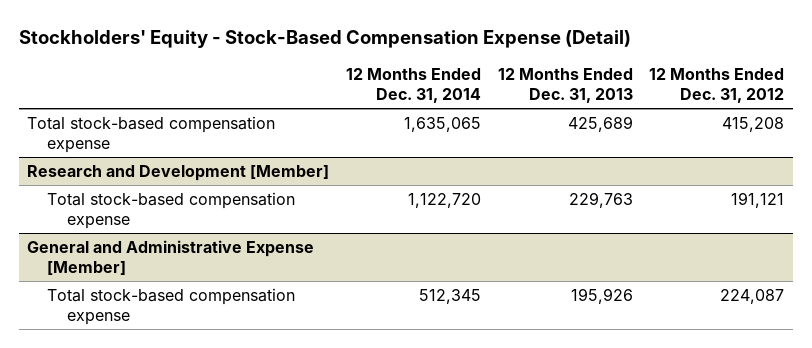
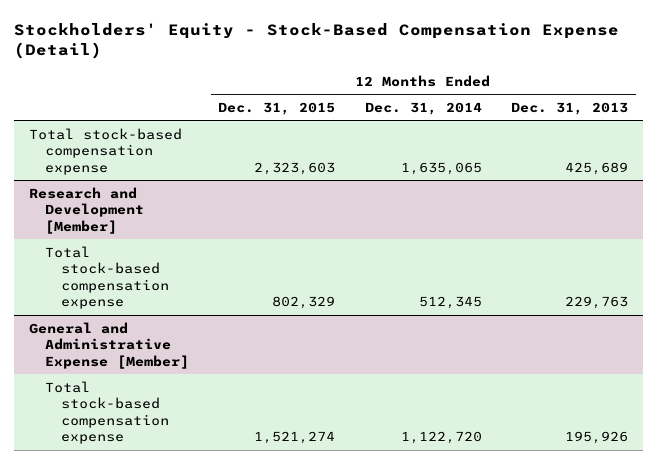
- | 12 Months Ended Dec. 31, 2014 | 12 Months Ended Dec. 31, 2013 | 12 Months Ended Dec. 31, 2012
+ | 12 Months Ended Dec. 31, 2015 | 12 Months Ended Dec. 31, 2014 | 12 Months Ended Dec. 31, 2013
@ Research and Development [Member]
- Total stock-based compensation expense | 1,122,720 | 229,763 | 191,121
+ Total stock-based compensation expense | 802,329 | 512,345 | 229,763
@ General and Administrative Expense [Member]
- Total stock-based compensation expense | 512,345 | 195,926 | 224,087
+ Total stock-based compensation expense | 1,521,274 | 1,122,720 | 195,926

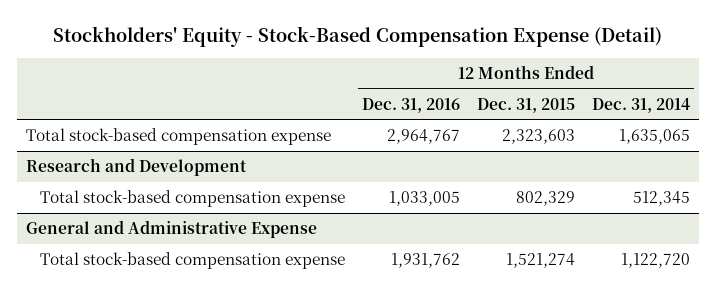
- | 12 Months Ended Dec. 31, 2015 | 12 Months Ended Dec. 31, 2014 | 12 Months Ended Dec. 31, 2013
+ | 12 Months Ended Dec. 31, 2016 | 12 Months Ended Dec. 31, 2015 | 12 Months Ended Dec. 31, 2014
- Research and Development [Member]
+ Research and Development
- General and Administrative Expense [Member]
+ General and Administrative Expense

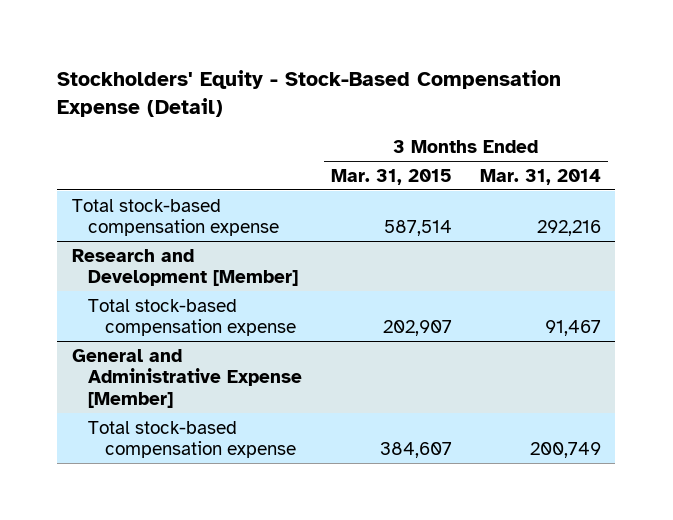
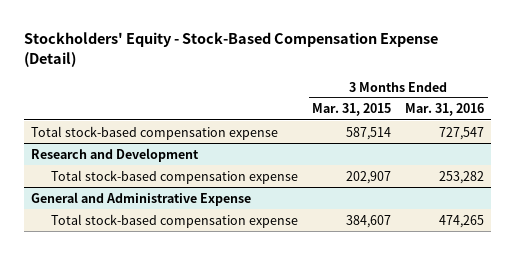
- | 3 Months Ended Mar. 31, 2015 | 3 Months Ended Mar. 31, 2014
+ | 3 Months Ended Mar. 31, 2015 | 3 Months Ended Mar. 31, 2016
- Research and Development [Member]
+ Research and Development
- General and Administrative Expense [Member]
+ General and Administrative Expense

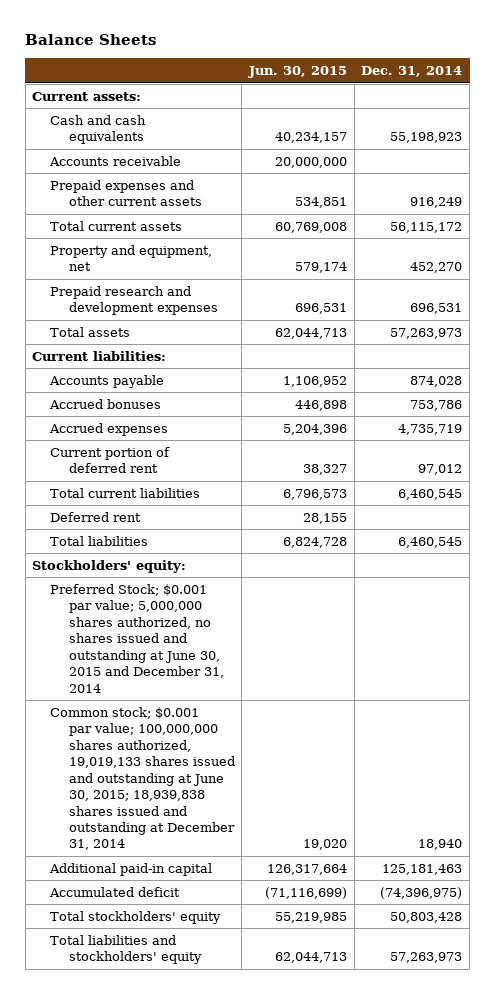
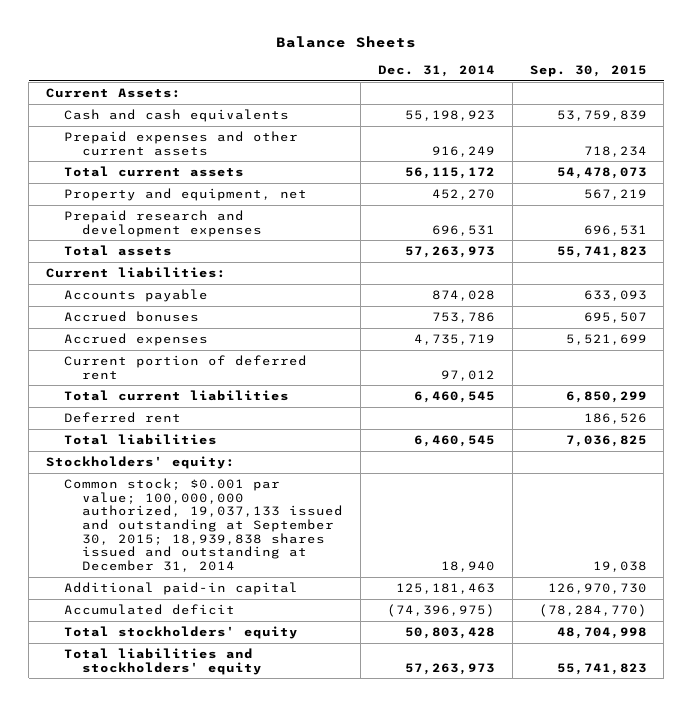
- | Jun. 30, 2015 | Dec. 31, 2014
+ | Dec. 31, 2014 | Sep. 30, 2015
- Current assets:
+ Current Assets:
- Accounts receivable | 20,000,000 |
- Preferred Stock; $0.001 par value; 5,000,000 shares authorized, no shares issued and outstanding at June 30, 2015 and December 31, 2014
- Common stock; $0.001 par value; 100,000,000 shares authorized, 19,019,133 shares issued and outstanding at June 30, 2015; 18,939,838 shares issued and outstanding at December 31, 2014 | 19,020 | 18,940
+ Common stock; $0.001 par value; 100,000,000 authorized, 19,037,133 issued and outstanding at September 30, 2015; 18,939,838 shares issued and outstanding at December 31, 2014 | 18,940 | 19,038

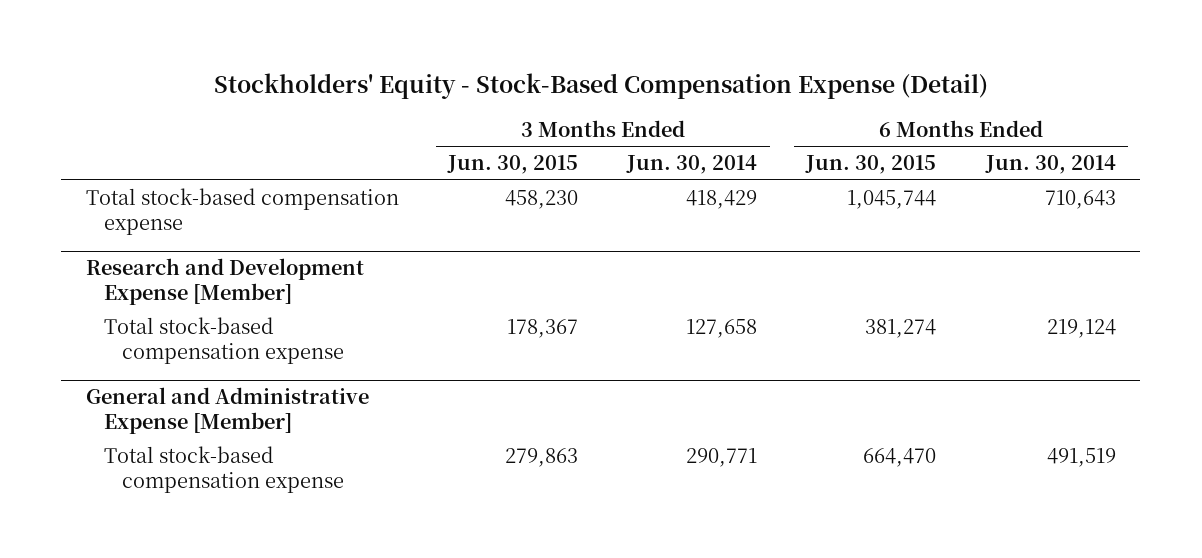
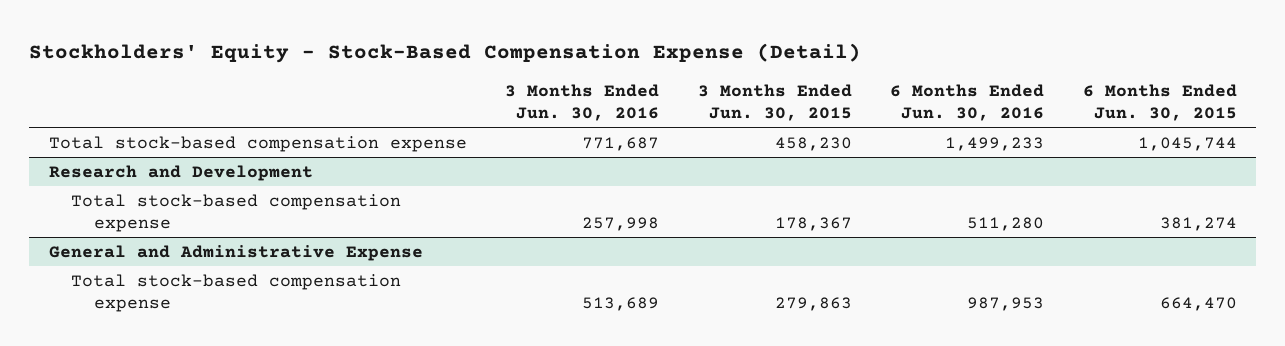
- | 3 Months Ended Jun. 30, 2015 | 3 Months Ended Jun. 30, 2014 | 6 Months Ended Jun. 30, 2015 | 6 Months Ended Jun. 30, 2014
+ | 3 Months Ended Jun. 30, 2016 | 3 Months Ended Jun. 30, 2015 | 6 Months Ended Jun. 30, 2016 | 6 Months Ended Jun. 30, 2015
- Research and Development Expense [Member]
+ Research and Development
- General and Administrative Expense [Member]
+ General and Administrative Expense

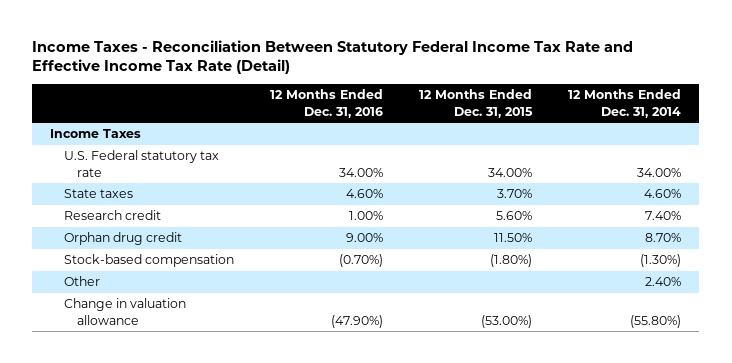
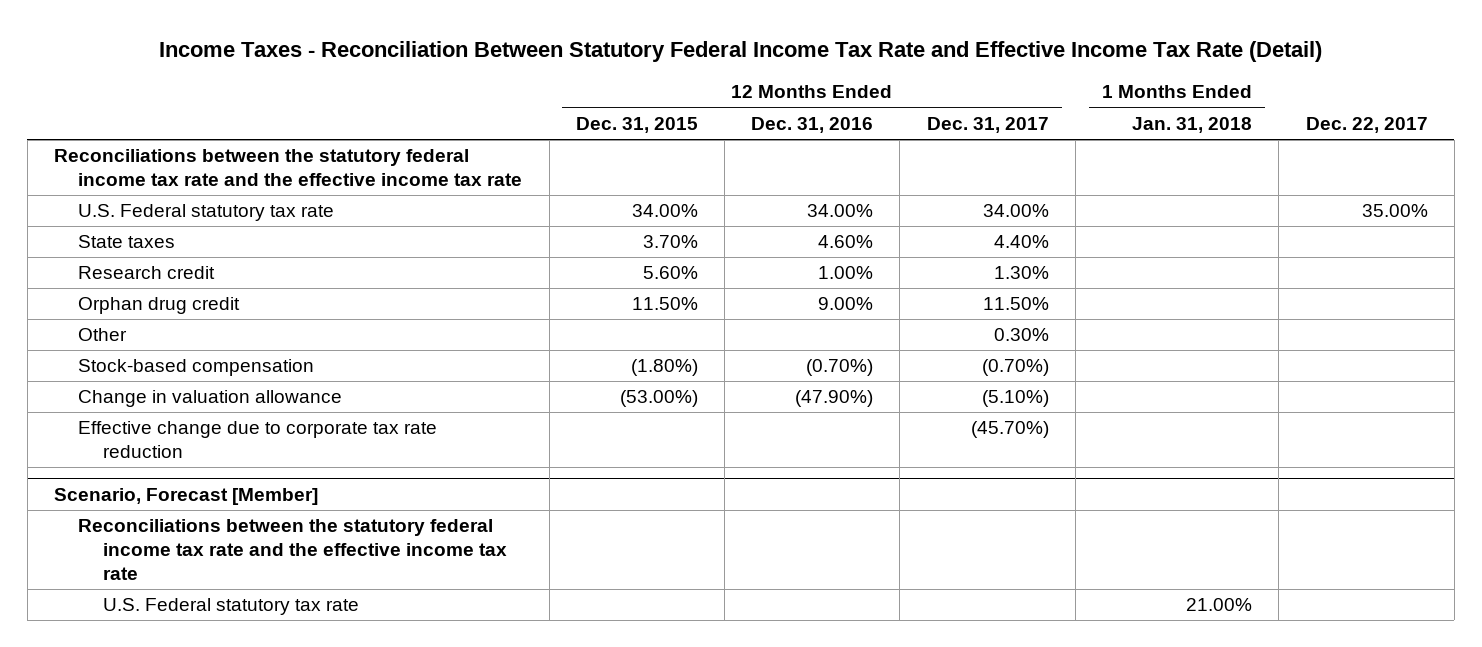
- | 12 Months Ended Dec. 31, 2016 | 12 Months Ended Dec. 31, 2015 | 12 Months Ended Dec. 31, 2014
+ | 12 Months Ended Dec. 31, 2015 | 12 Months Ended Dec. 31, 2016 | 12 Months Ended Dec. 31, 2017 | 1 Months Ended Jan. 31, 2018 | Dec. 22, 2017
- Income Taxes
+ Reconciliations between the statutory federal income tax rate and the effective income tax rate
moved down: Stock-based compensation | (1.80%) | (0.70%) | (0.70%) | |
+ Effective change due to corporate tax rate reduction | | | (45.70%) | |
+ Scenario, Forecast [Member]
+ Reconciliations between the statutory federal income tax rate and the effective income tax rate
+ U.S. Federal statutory tax rate | | | | 21.00% |

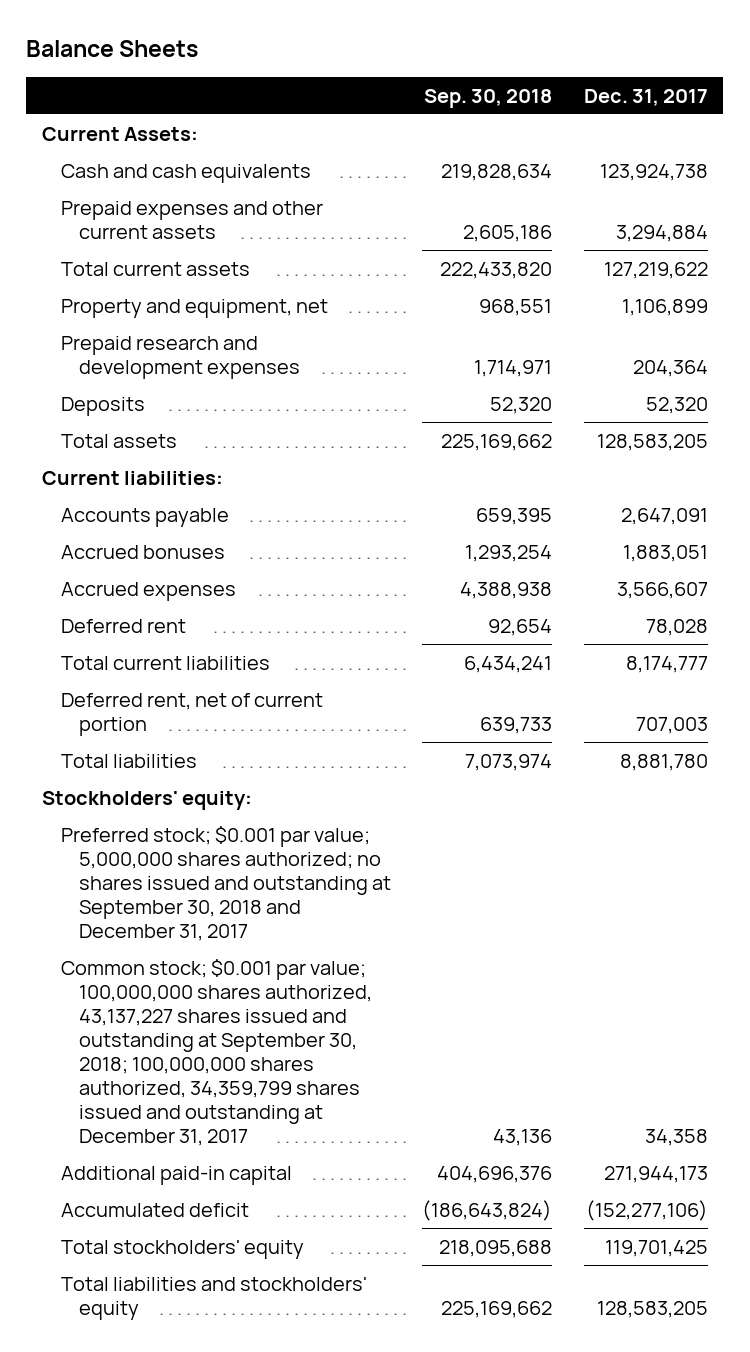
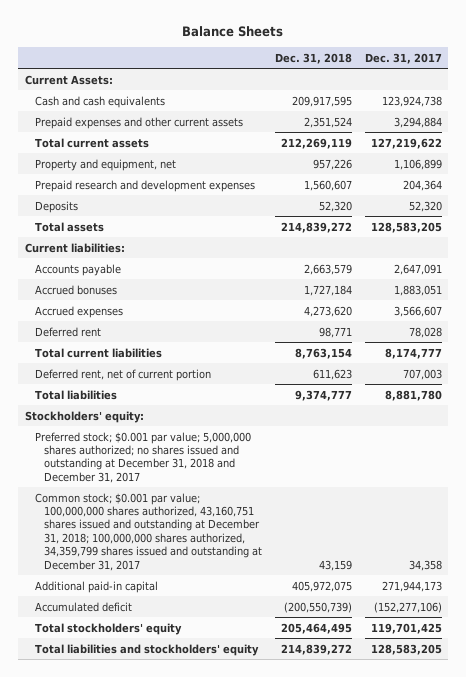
- | Sep. 30, 2018 | Dec. 31, 2017
+ | Dec. 31, 2018 | Dec. 31, 2017
- Preferred stock; $0.001 par value; 5,000,000 shares authorized; no shares issued and outstanding at September 30, 2018 and December 31, 2017
- Common stock; $0.001 par value; 100,000,000 shares authorized, 43,137,227 shares issued and outstanding at September 30, 2018; 100,000,000 shares authorized, 34,359,799 shares issued and outstanding at December 31, 2017 | 43,136 | 34,358
+ Preferred stock; $0.001 par value; 5,000,000 shares authorized; no shares issued and outstanding at December 31, 2018 and December 31, 2017
+ Common stock; $0.001 par value; 100,000,000 shares authorized, 43,160,751 shares issued and outstanding at December 31, 2018; 100,000,000 shares authorized, 34,359,799 shares issued and outstanding at December 31, 2017 | 43,159 | 34,358

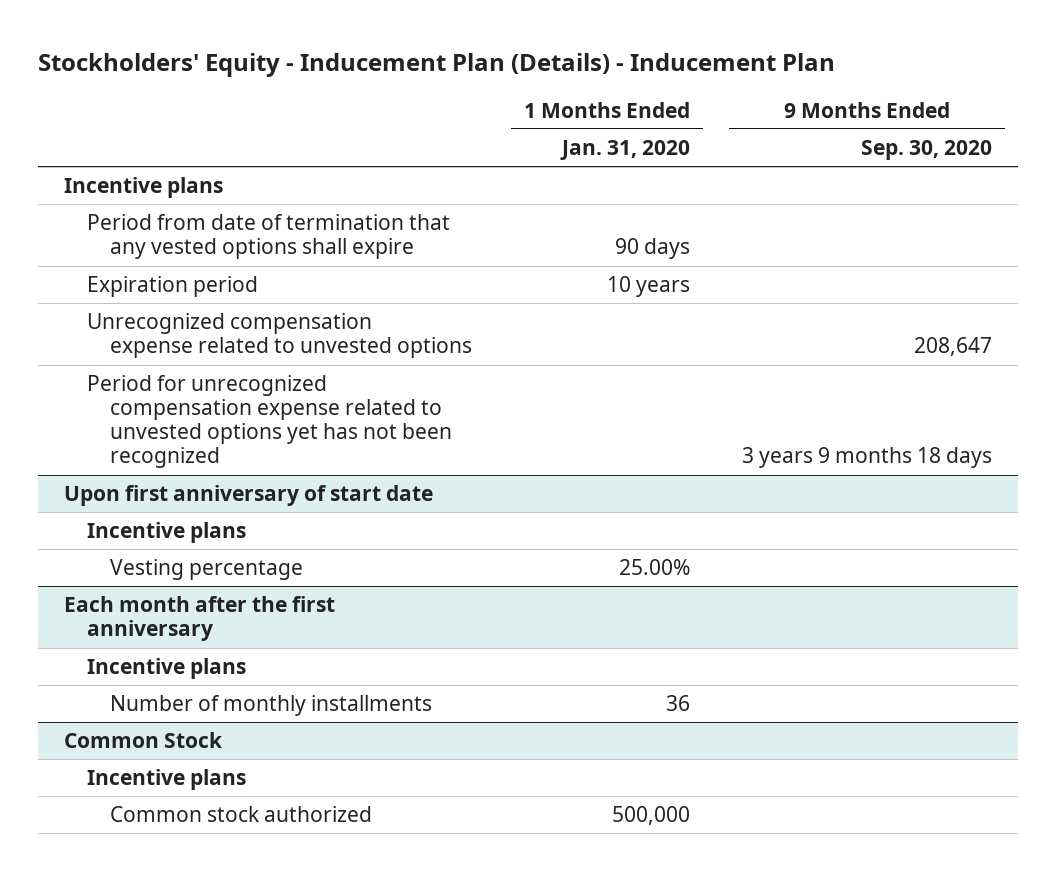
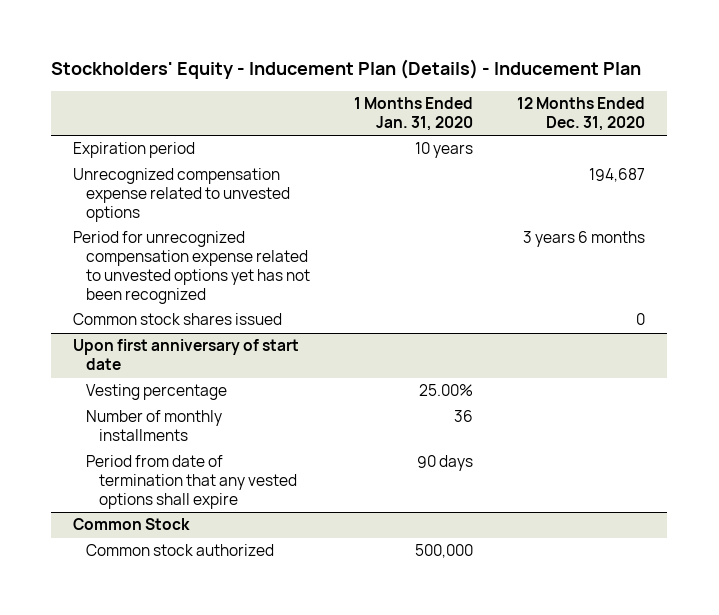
- | 1 Months Ended Jan. 31, 2020 | 9 Months Ended Sep. 30, 2020
+ | 1 Months Ended Jan. 31, 2020 | 12 Months Ended Dec. 31, 2020
- Incentive plans
- Period from date of termination that any vested options shall expire | 90 days |
+ Common stock shares issued | | 0
@ Upon first anniversary of start date
- Incentive plans
- Each month after the first anniversary
- Incentive plans
@ Upon first anniversary of start date
+ Period from date of termination that any vested options shall expire | 90 days |
@ Common Stock
- Incentive plans

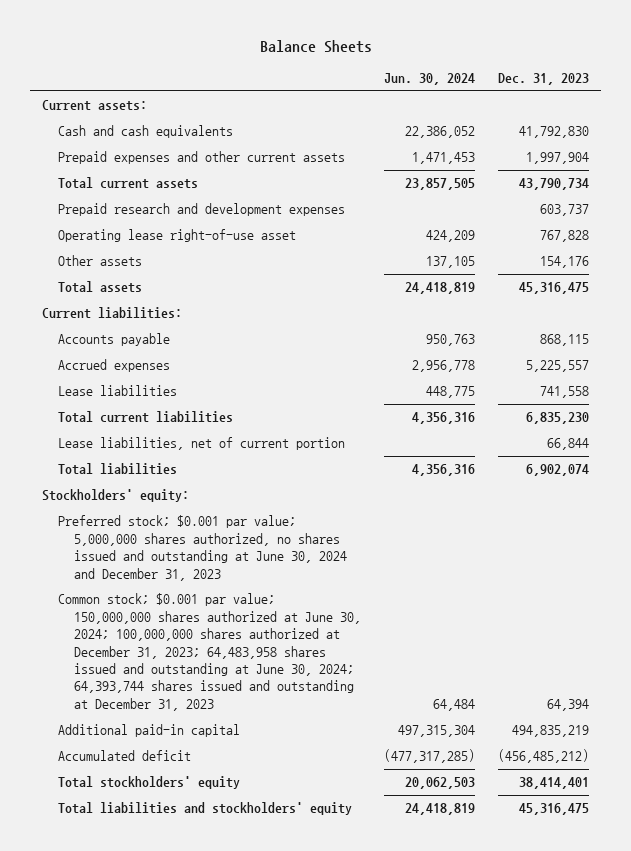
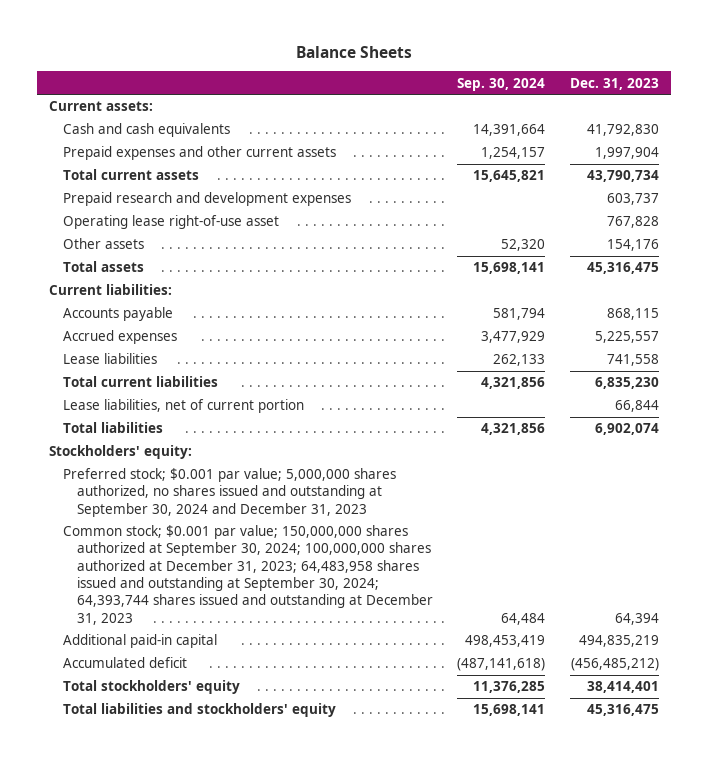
- | Jun. 30, 2024 | Dec. 31, 2023
+ | Sep. 30, 2024 | Dec. 31, 2023
- Preferred stock; $0.001 par value; 5,000,000 shares authorized, no shares issued and outstanding at June 30, 2024 and December 31, 2023
- Common stock; $0.001 par value; 150,000,000 shares authorized at June 30, 2024; 100,000,000 shares authorized at December 31, 2023; 64,483,958 shares issued and outstanding at June 30, 2024; 64,393,744 shares issued and outstanding at December 31, 2023 | 64,484 | 64,394
+ Preferred stock; $0.001 par value; 5,000,000 shares authorized, no shares issued and outstanding at September 30, 2024 and December 31, 2023
+ Common stock; $0.001 par value; 150,000,000 shares authorized at September 30, 2024; 100,000,000 shares authorized at December 31, 2023; 64,483,958 shares issued and outstanding at September 30, 2024; 64,393,744 shares issued and outstanding at December 31, 2023 | 64,484 | 64,394

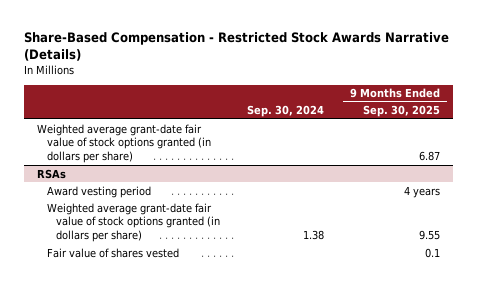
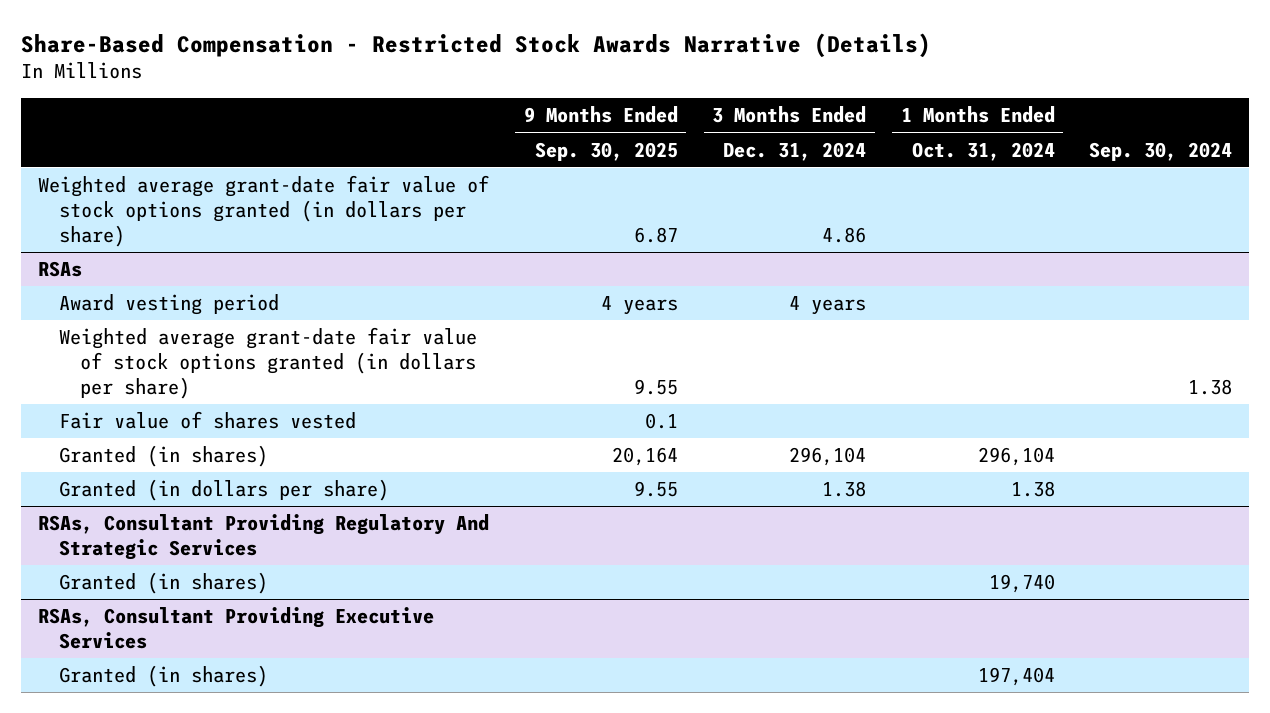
- | Sep. 30, 2024 | 9 Months Ended Sep. 30, 2025
+ | 9 Months Ended Sep. 30, 2025 | 3 Months Ended Dec. 31, 2024 | 1 Months Ended Oct. 31, 2024 | Sep. 30, 2024
@ RSAs
+ Granted (in shares) | 20,164 | 296,104 | 296,104 |
+ Granted (in dollars per share) | 9.55 | 1.38 | 1.38 |
+ RSAs, Consultant Providing Regulatory And Strategic Services
+ Granted (in shares) | | | 19,740 |
+ RSAs, Consultant Providing Executive Services
+ Granted (in shares) | | | 197,404 |

